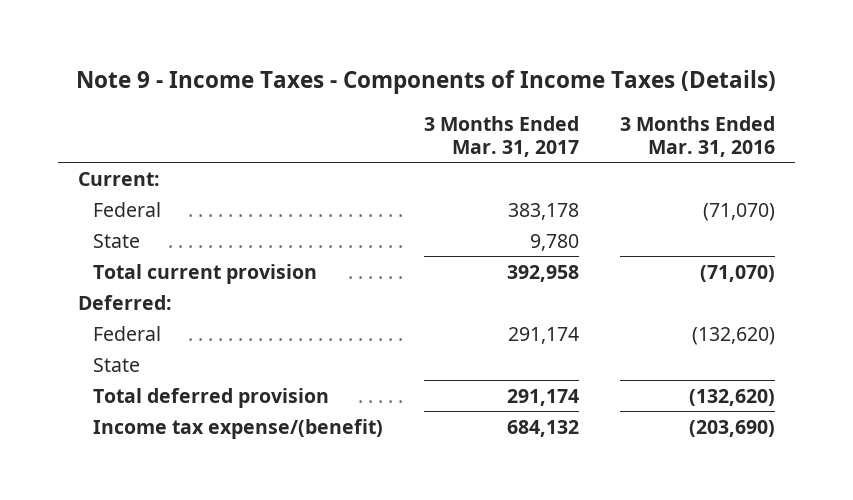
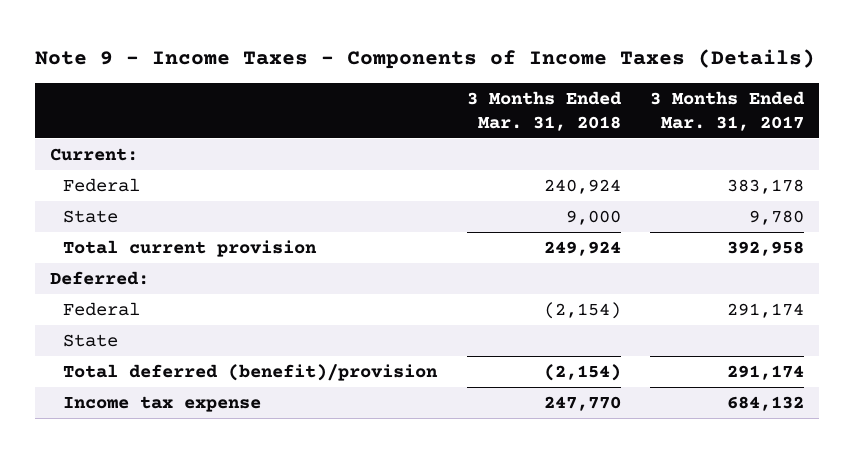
- | 3 Months Ended Mar. 31, 2017 | 3 Months Ended Mar. 31, 2016
+ | 3 Months Ended Mar. 31, 2018 | 3 Months Ended Mar. 31, 2017
- Total deferred provision | 291,174 | (132,620)
- Income tax expense/(benefit) | 684,132 | (203,690)
+ Total deferred (benefit)/provision | (2,154) | 291,174
+ Income tax expense | 247,770 | 684,132

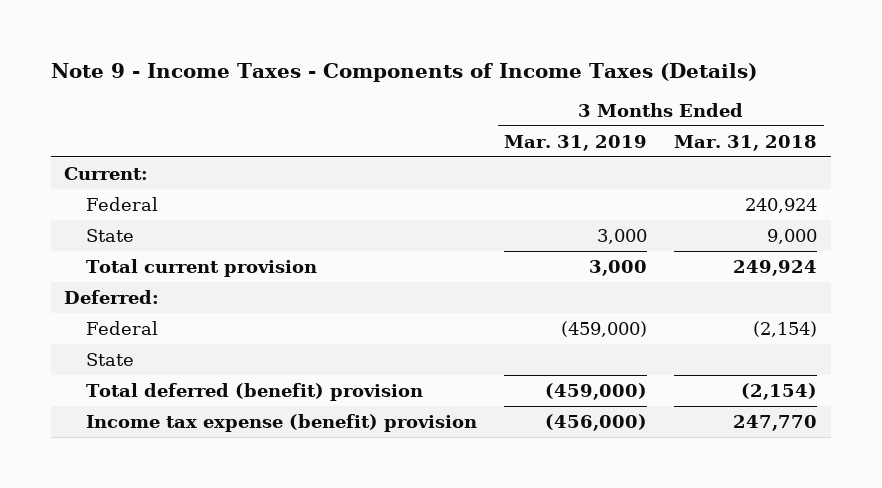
- | 3 Months Ended Mar. 31, 2018 | 3 Months Ended Mar. 31, 2017
+ | 3 Months Ended Mar. 31, 2019 | 3 Months Ended Mar. 31, 2018
- Total deferred (benefit)/provision | (2,154) | 291,174
- Income tax expense | 247,770 | 684,132
+ Total deferred (benefit) provision | (459,000) | (2,154)
+ Income tax expense (benefit) provision | (456,000) | 247,770

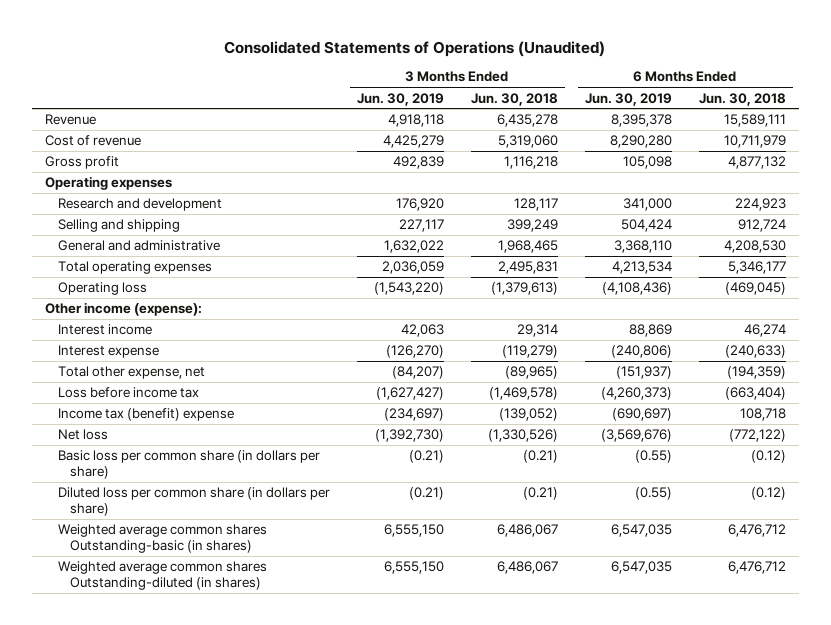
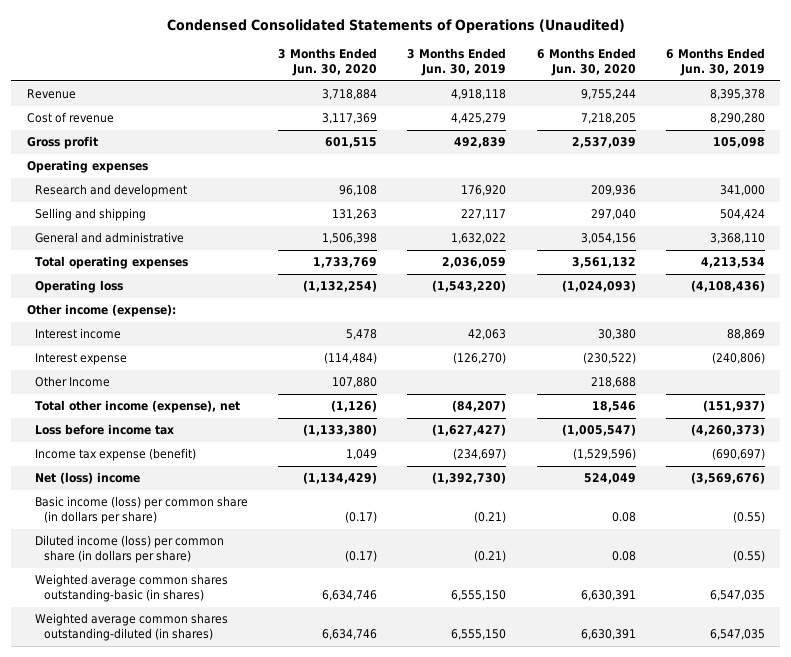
- Consolidated Statements of Operations (Unaudited)
+ Condensed Consolidated Statements of Operations (Unaudited)
- | 3 Months Ended Jun. 30, 2019 | 3 Months Ended Jun. 30, 2018 | 6 Months Ended Jun. 30, 2019 | 6 Months Ended Jun. 30, 2018
+ | 3 Months Ended Jun. 30, 2020 | 3 Months Ended Jun. 30, 2019 | 6 Months Ended Jun. 30, 2020 | 6 Months Ended Jun. 30, 2019
- Total other expense, net | (84,207) | (89,965) | (151,937) | (194,359)
+ Other Income | 107,880 | | 218,688 |
+ Total other income (expense), net | (1,126) | (84,207) | 18,546 | (151,937)
- Income tax (benefit) expense | (234,697) | (139,052) | (690,697) | 108,718
- Net loss | (1,392,730) | (1,330,526) | (3,569,676) | (772,122)
- Basic loss per common share (in dollars per share) | (0.21) | (0.21) | (0.55) | (0.12)
- Diluted loss per common share (in dollars per share) | (0.21) | (0.21) | (0.55) | (0.12)
- Weighted average common shares Outstanding-basic (in shares) | 6,555,150 | 6,486,067 | 6,547,035 | 6,476,712
- Weighted average common shares Outstanding-diluted (in shares) | 6,555,150 | 6,486,067 | 6,547,035 | 6,476,712
+ Income tax expense (benefit) | 1,049 | (234,697) | (1,529,596) | (690,697)
+ Net (loss) income | (1,134,429) | (1,392,730) | 524,049 | (3,569,676)
+ Basic income (loss) per common share (in dollars per share) | (0.17) | (0.21) | 0.08 | (0.55)
+ Diluted income (loss) per common share (in dollars per share) | (0.17) | (0.21) | 0.08 | (0.55)
+ Weighted average common shares outstanding-basic (in shares) | 6,634,746 | 6,555,150 | 6,630,391 | 6,547,035
+ Weighted average common shares outstanding-diluted (in shares) | 6,634,746 | 6,555,150 | 6,630,391 | 6,547,035

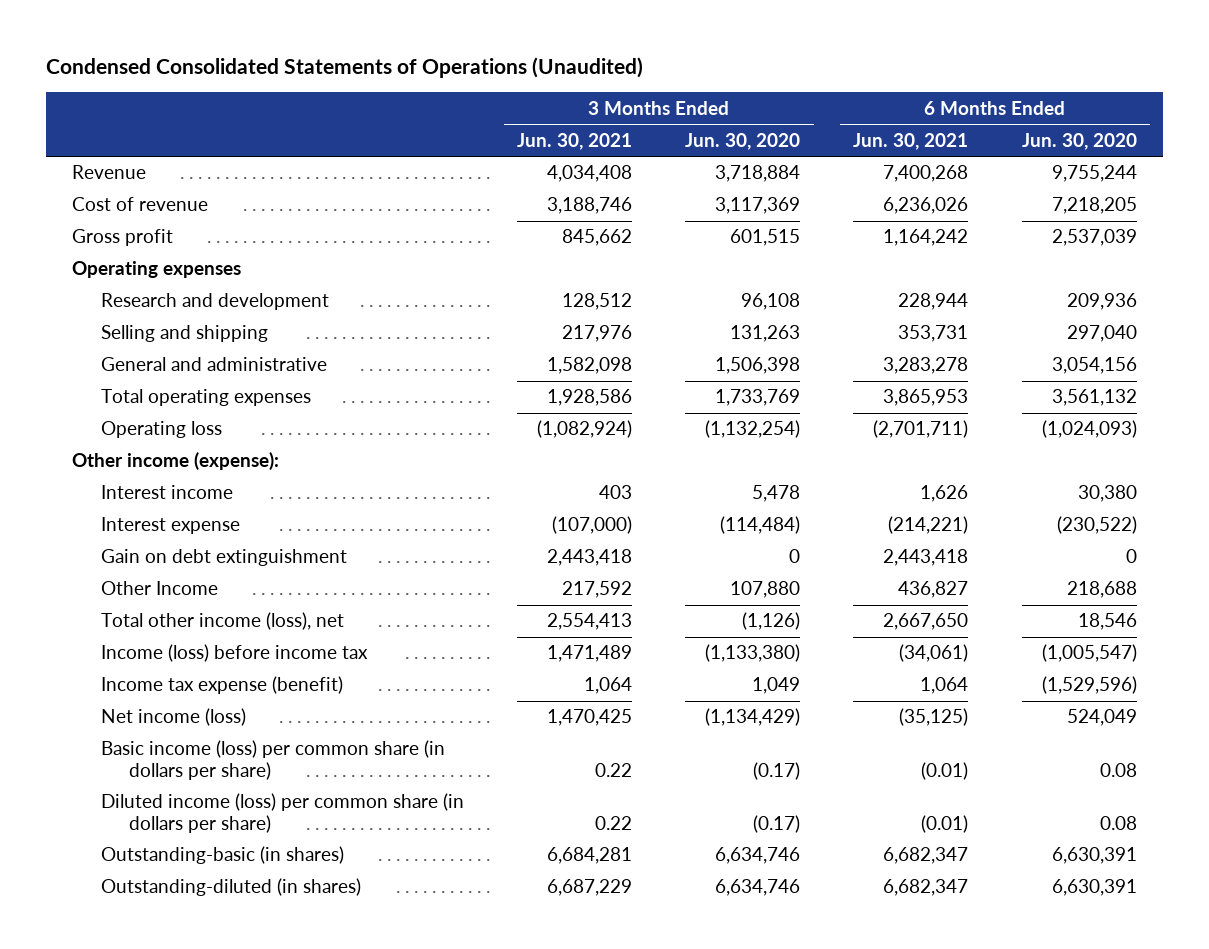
- | 3 Months Ended Jun. 30, 2020 | 3 Months Ended Jun. 30, 2019 | 6 Months Ended Jun. 30, 2020 | 6 Months Ended Jun. 30, 2019
+ | 3 Months Ended Jun. 30, 2021 | 3 Months Ended Jun. 30, 2020 | 6 Months Ended Jun. 30, 2021 | 6 Months Ended Jun. 30, 2020
+ Gain on debt extinguishment | 2,443,418 | 0 | 2,443,418 | 0
- Total other income (expense), net | (1,126) | (84,207) | 18,546 | (151,937)
- Loss before income tax | (1,133,380) | (1,627,427) | (1,005,547) | (4,260,373)
+ Total other income (loss), net | 2,554,413 | (1,126) | 2,667,650 | 18,546
+ Income (loss) before income tax | 1,471,489 | (1,133,380) | (34,061) | (1,005,547)
- Net (loss) income | (1,134,429) | (1,392,730) | 524,049 | (3,569,676)
+ Net income (loss) | 1,470,425 | (1,134,429) | (35,125) | 524,049
- Weighted average common shares outstanding-basic (in shares) | 6,634,746 | 6,555,150 | 6,630,391 | 6,547,035
- Weighted average common shares outstanding-diluted (in shares) | 6,634,746 | 6,555,150 | 6,630,391 | 6,547,035
+ Outstanding-basic (in shares) | 6,684,281 | 6,634,746 | 6,682,347 | 6,630,391
+ Outstanding-diluted (in shares) | 6,687,229 | 6,634,746 | 6,682,347 | 6,630,391

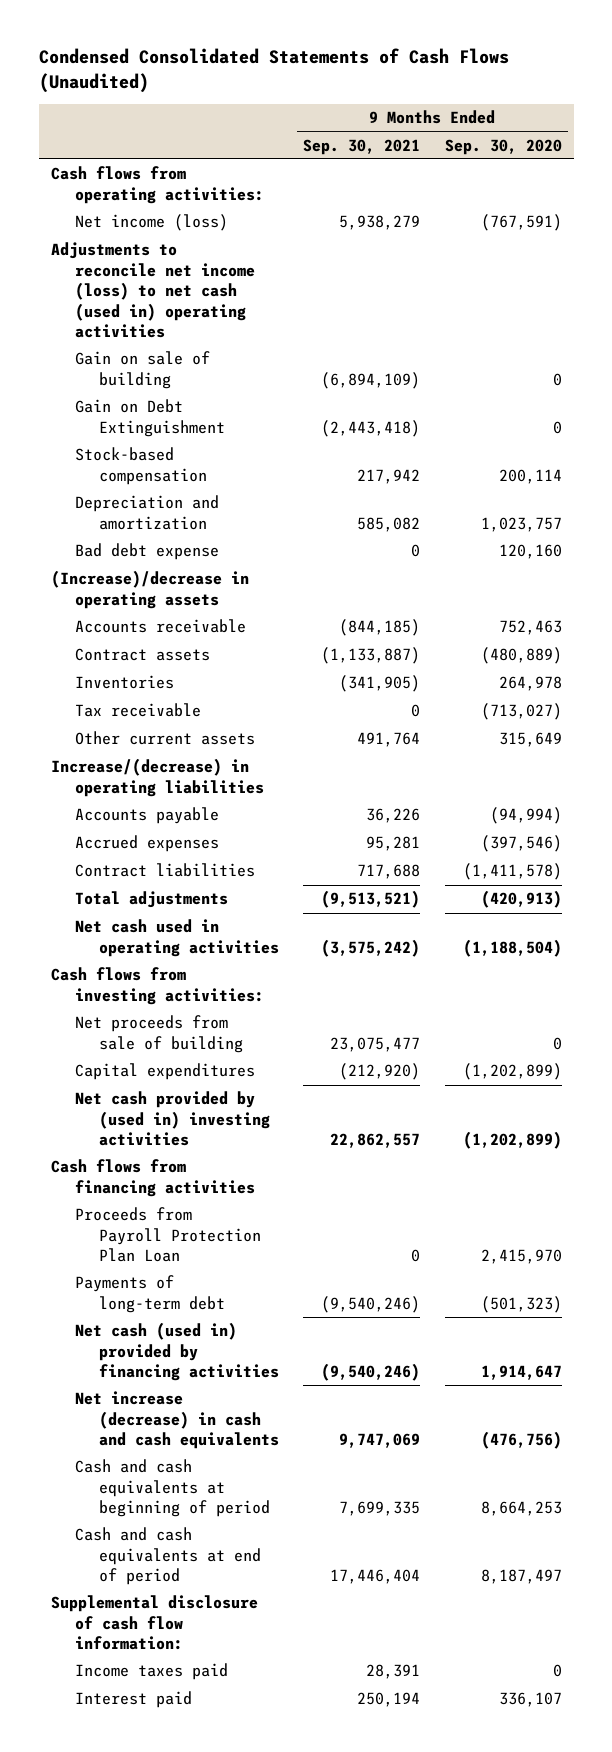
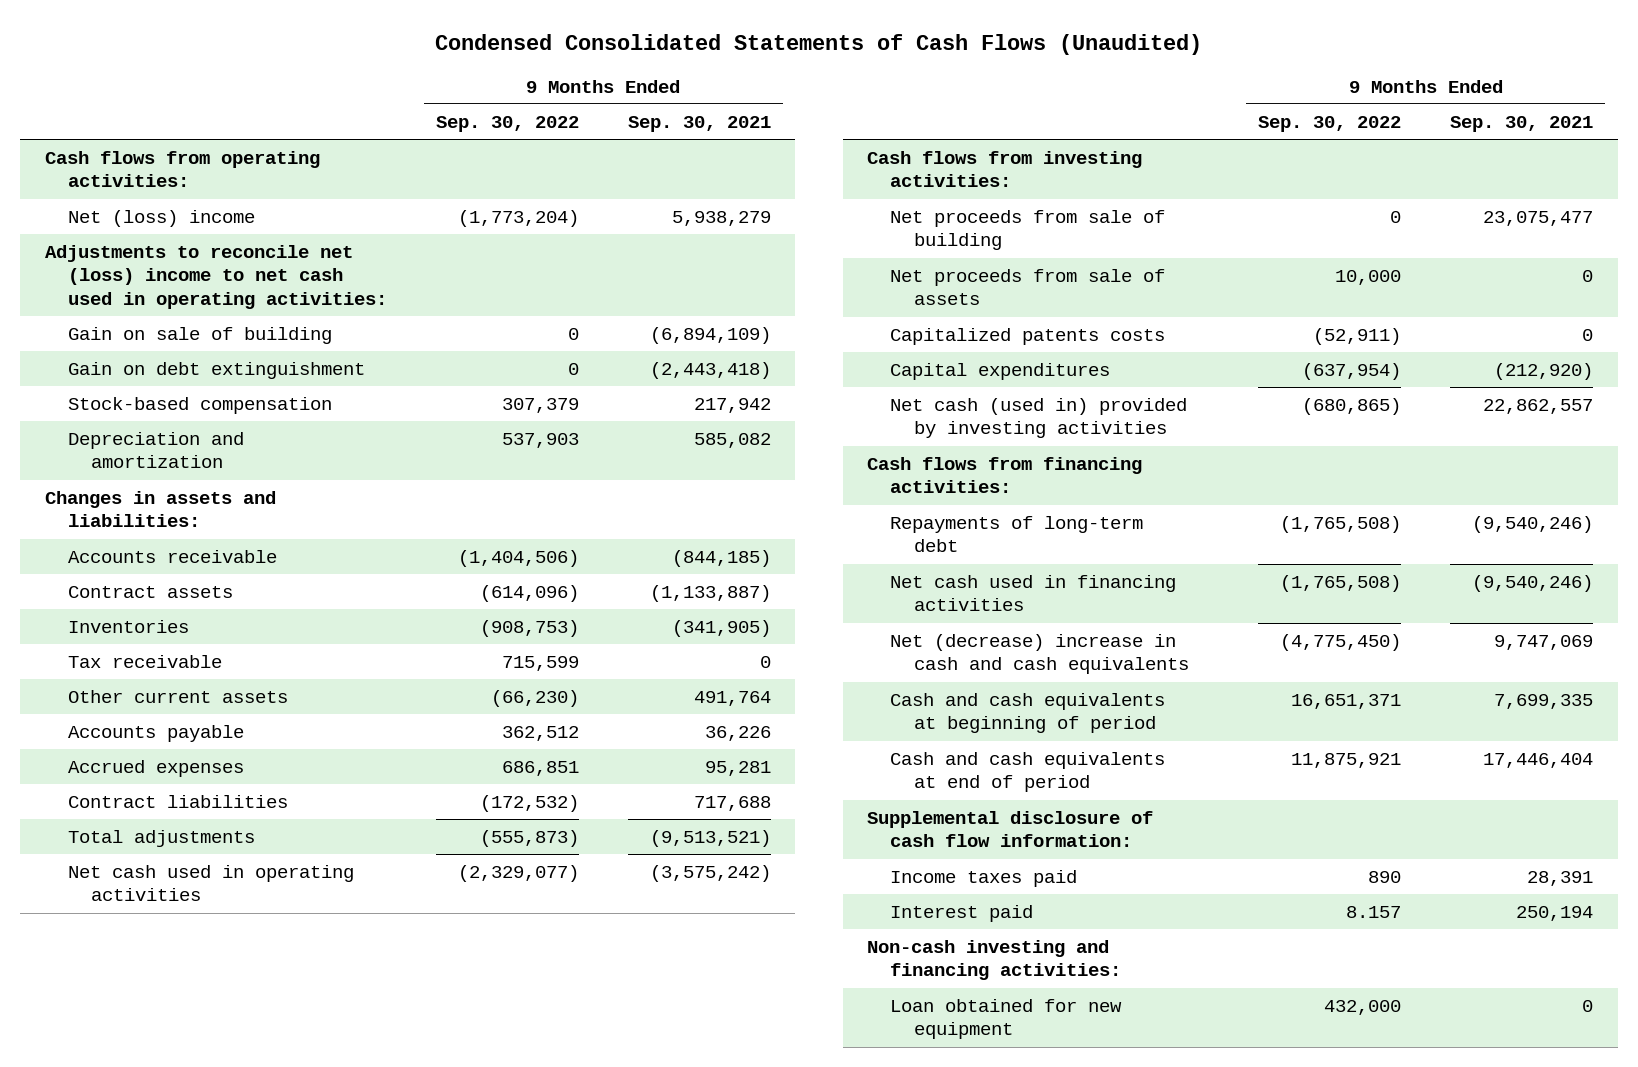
- | 9 Months Ended Sep. 30, 2021 | 9 Months Ended Sep. 30, 2020
+ | 9 Months Ended Sep. 30, 2022 | 9 Months Ended Sep. 30, 2021
- Net income (loss) | 5,938,279 | (767,591)
- Adjustments to reconcile net income (loss) to net cash (used in) operating activities
+ Net (loss) income | (1,773,204) | 5,938,279
+ Adjustments to reconcile net (loss) income to net cash used in operating activities:
- Gain on Debt Extinguishment | (2,443,418) | 0
+ Gain on debt extinguishment | 0 | (2,443,418)
- Bad debt expense | 0 | 120,160
- (Increase)/decrease in operating assets
+ Changes in assets and liabilities:
- Increase/(decrease) in operating liabilities
+ Net proceeds from sale of assets | 10,000 | 0
+ Capitalized patents costs | (52,911) | 0
- Net cash provided by (used in) investing activities | 22,862,557 | (1,202,899)
- Cash flows from financing activities
- Proceeds from Payroll Protection Plan Loan | 0 | 2,415,970
- Payments of long-term debt | (9,540,246) | (501,323)
- Net cash (used in) provided by financing activities | (9,540,246) | 1,914,647
- Net increase (decrease) in cash and cash equivalents | 9,747,069 | (476,756)
+ Net cash (used in) provided by investing activities | (680,865) | 22,862,557
+ Cash flows from financing activities:
+ Repayments of long-term debt | (1,765,508) | (9,540,246)
+ Net cash used in financing activities | (1,765,508) | (9,540,246)
+ Net (decrease) increase in cash and cash equivalents | (4,775,450) | 9,747,069
+ Non-cash investing and financing activities:
+ Loan obtained for new equipment | 432,000 | 0

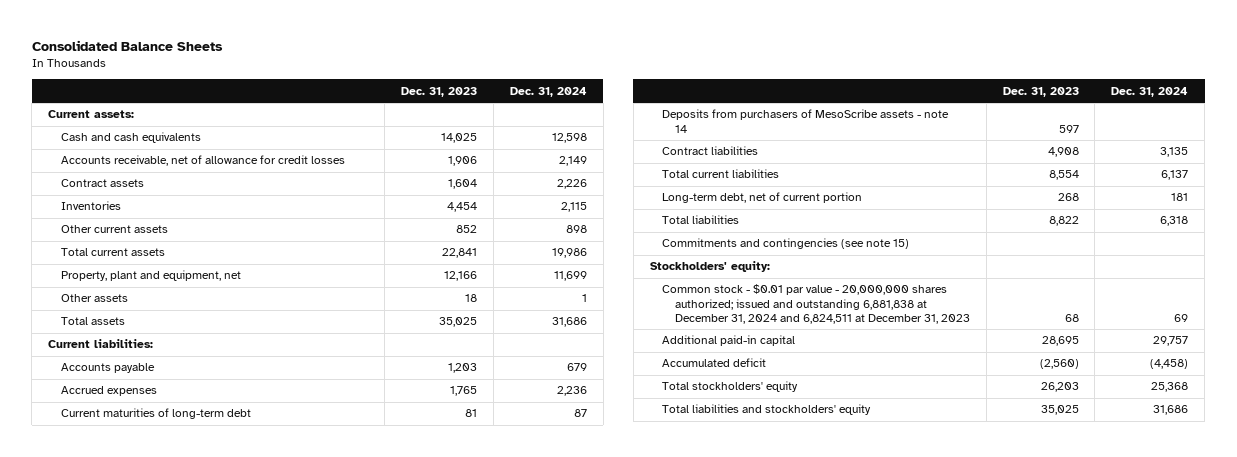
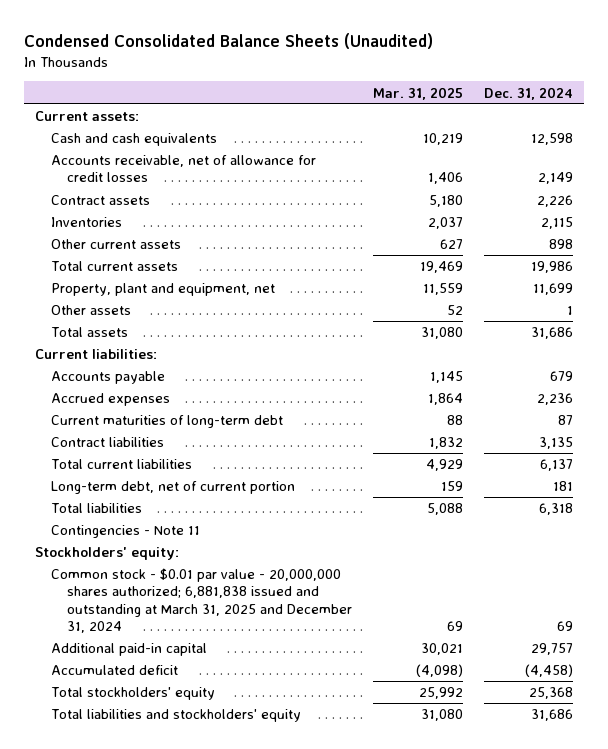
- Consolidated Balance Sheets
+ Condensed Consolidated Balance Sheets (Unaudited)
- | Dec. 31, 2023 | Dec. 31, 2024
+ | Mar. 31, 2025 | Dec. 31, 2024
- Deposits from purchasers of MesoScribe assets - note 14 | 597 |
- Commitments and contingencies (see note 15)
+ Contingencies - Note 11
- Common stock - $0.01 par value - 20,000,000 shares authorized; issued and outstanding 6,881,838 at December 31, 2024 and 6,824,511 at December 31, 2023 | 68 | 69
+ Common stock - $0.01 par value - 20,000,000 shares authorized; 6,881,838 issued and outstanding at March 31, 2025 and December 31, 2024 | 69 | 69

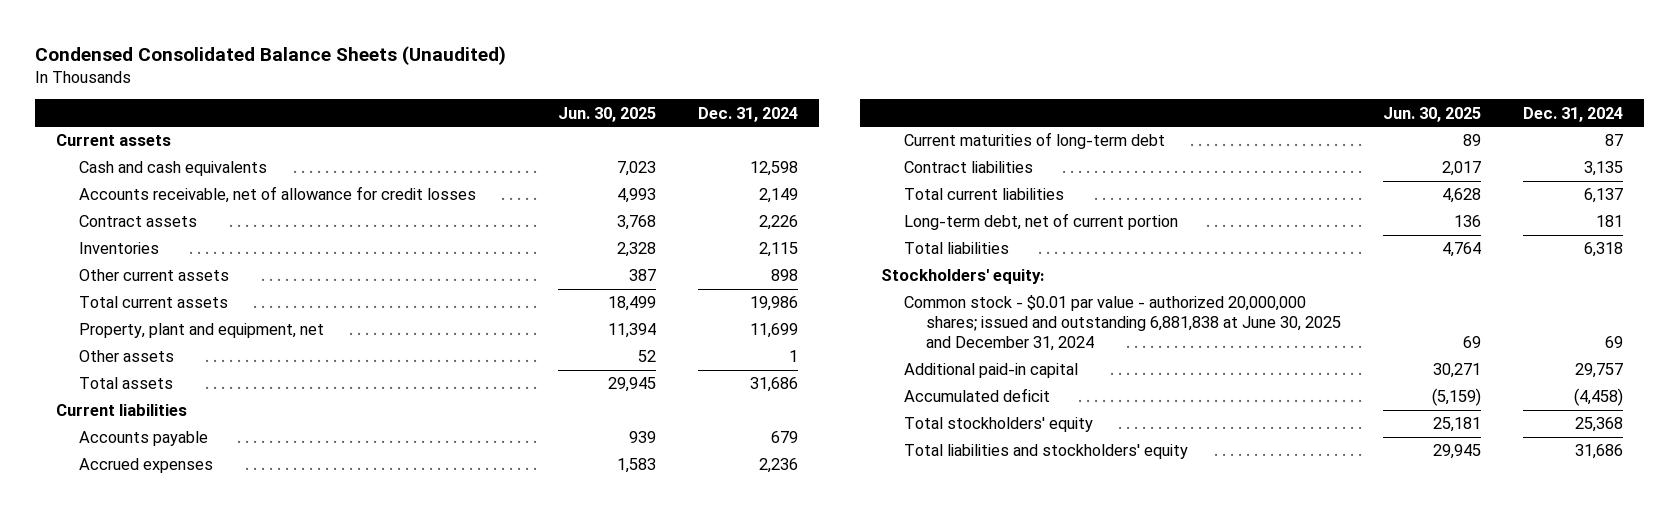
- | Mar. 31, 2025 | Dec. 31, 2024
+ | Jun. 30, 2025 | Dec. 31, 2024
- Current assets:
+ Current assets
- Current liabilities:
+ Current liabilities
- Contingencies - Note 11
- Common stock - $0.01 par value - 20,000,000 shares authorized; 6,881,838 issued and outstanding at March 31, 2025 and December 31, 2024 | 69 | 69
+ Common stock - $0.01 par value - authorized 20,000,000 shares; issued and outstanding 6,881,838 at June 30, 2025 and December 31, 2024 | 69 | 69

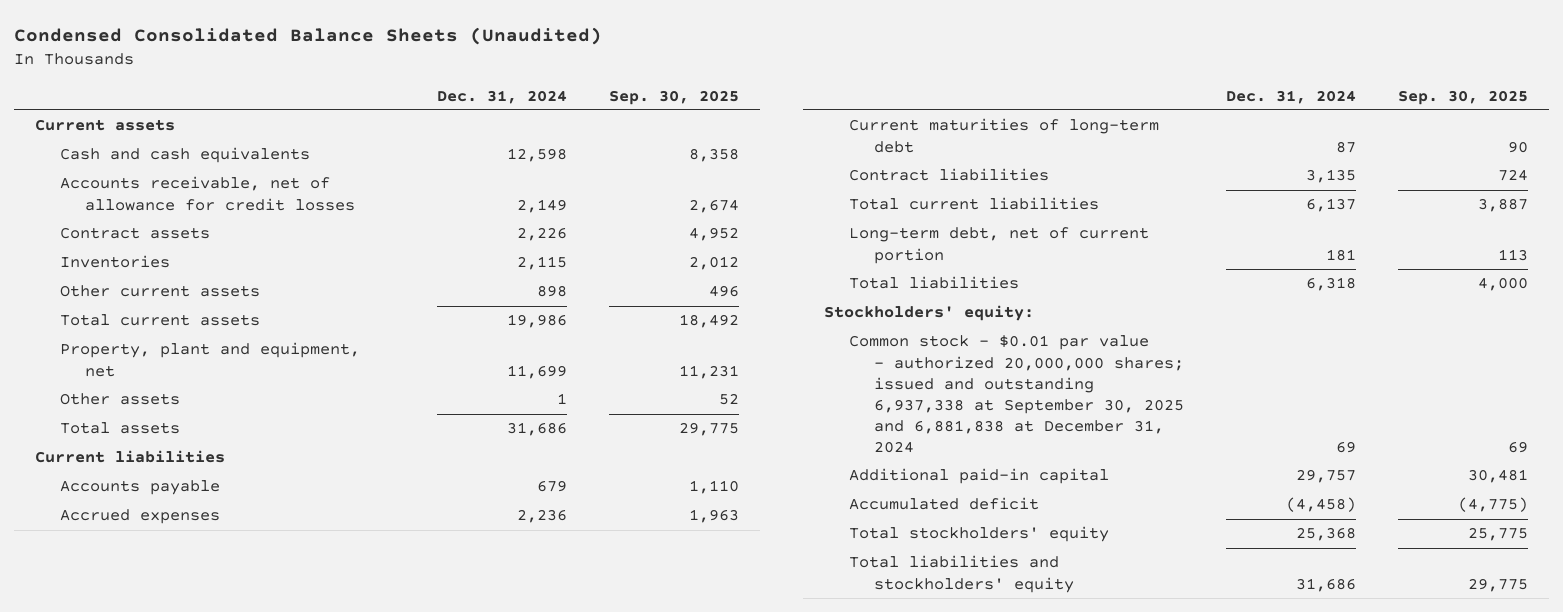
- | Jun. 30, 2025 | Dec. 31, 2024
+ | Dec. 31, 2024 | Sep. 30, 2025
- Common stock - $0.01 par value - authorized 20,000,000 shares; issued and outstanding 6,881,838 at June 30, 2025 and December 31, 2024 | 69 | 69
+ Common stock - $0.01 par value - authorized 20,000,000 shares; issued and outstanding 6,937,338 at September 30, 2025 and 6,881,838 at December 31, 2024 | 69 | 69

